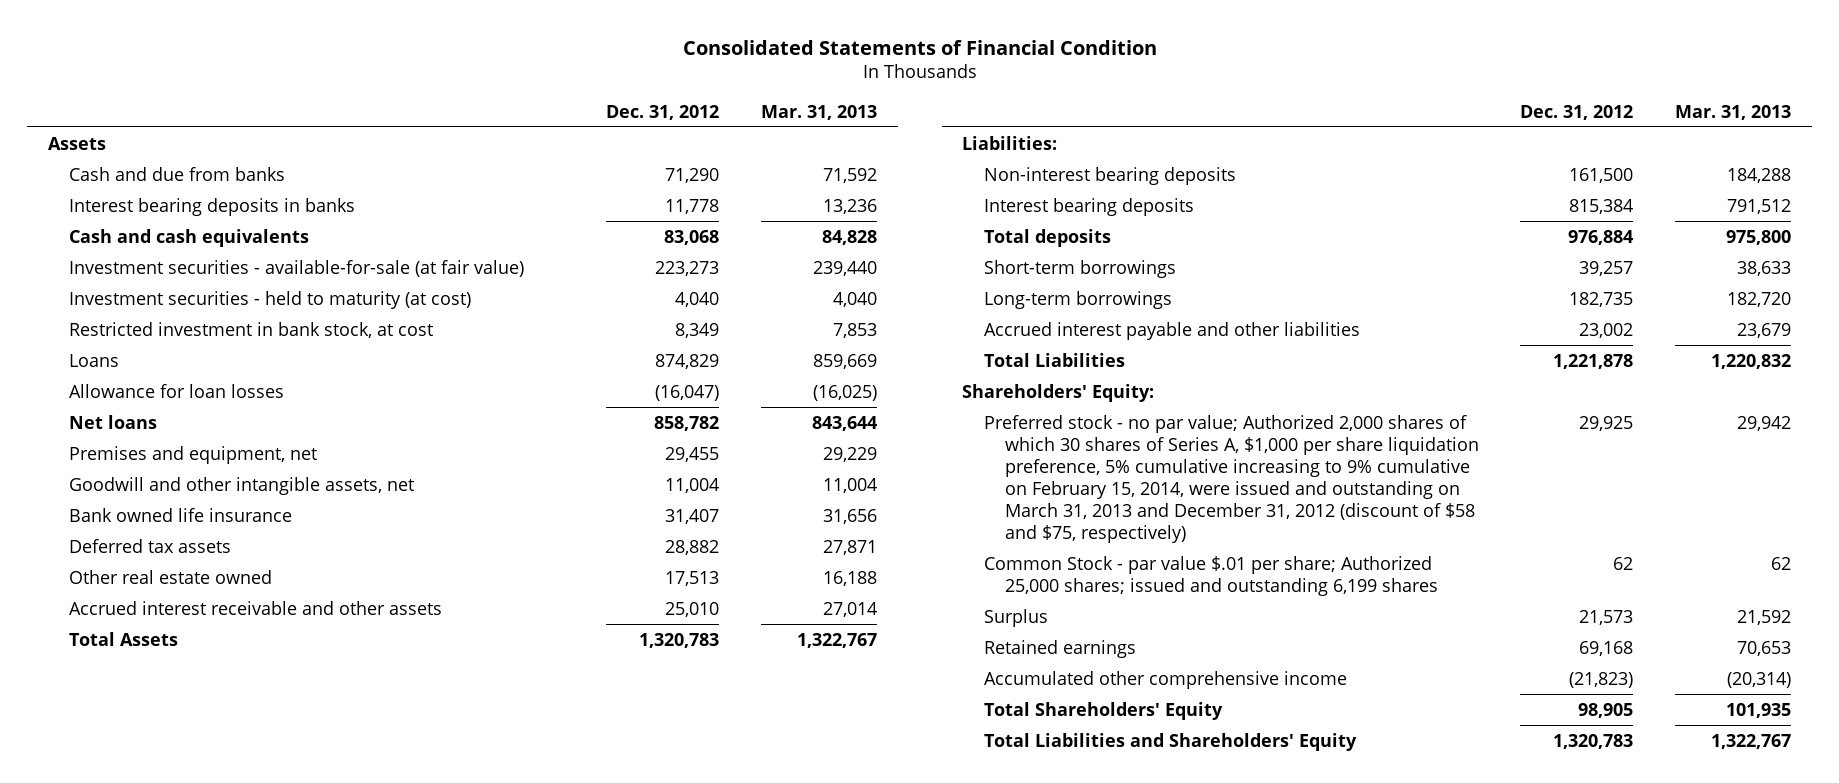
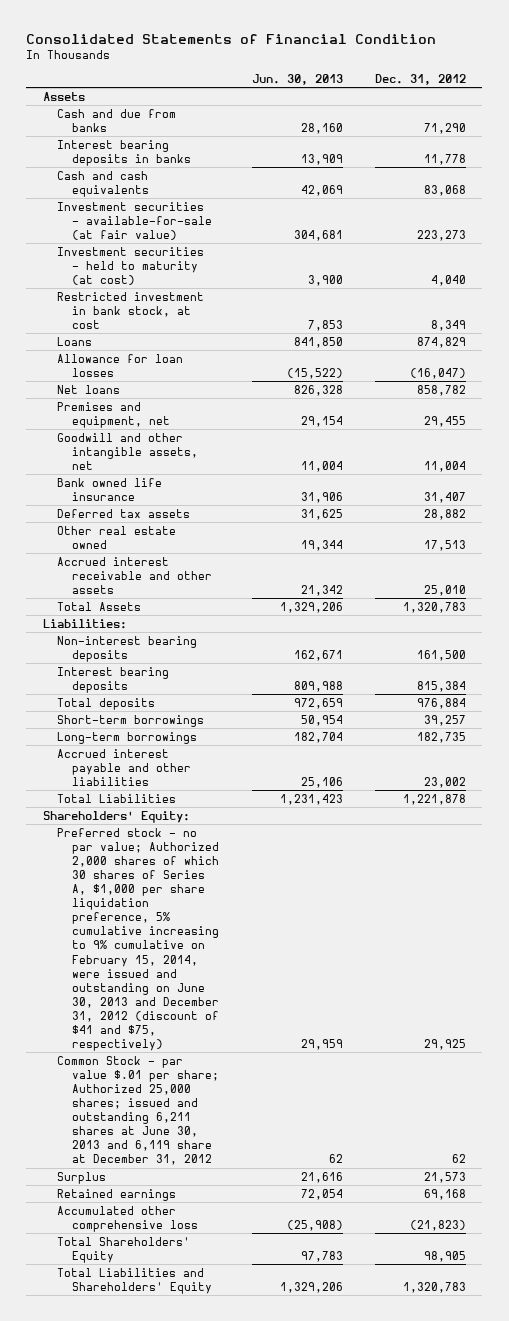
- | Dec. 31, 2012 | Mar. 31, 2013
+ | Jun. 30, 2013 | Dec. 31, 2012
- Preferred stock - no par value; Authorized 2,000 shares of which 30 shares of Series A, $1,000 per share liquidation preference, 5% cumulative increasing to 9% cumulative on February 15, 2014, were issued and outstanding on March 31, 2013 and December 31, 2012 (discount of $58 and $75, respectively) | 29,925 | 29,942
- Common Stock - par value $.01 per share; Authorized 25,000 shares; issued and outstanding 6,199 shares | 62 | 62
+ Preferred stock - no par value; Authorized 2,000 shares of which 30 shares of Series A, $1,000 per share liquidation preference, 5% cumulative increasing to 9% cumulative on February 15, 2014, were issued and outstanding on June 30, 2013 and December 31, 2012 (discount of $41 and $75, respectively) | 29,959 | 29,925
+ Common Stock - par value $.01 per share; Authorized 25,000 shares; issued and outstanding 6,211 shares at June 30, 2013 and 6,119 share at December 31, 2012 | 62 | 62
- Accumulated other comprehensive income | (21,823) | (20,314)
+ Accumulated other comprehensive loss | (25,908) | (21,823)

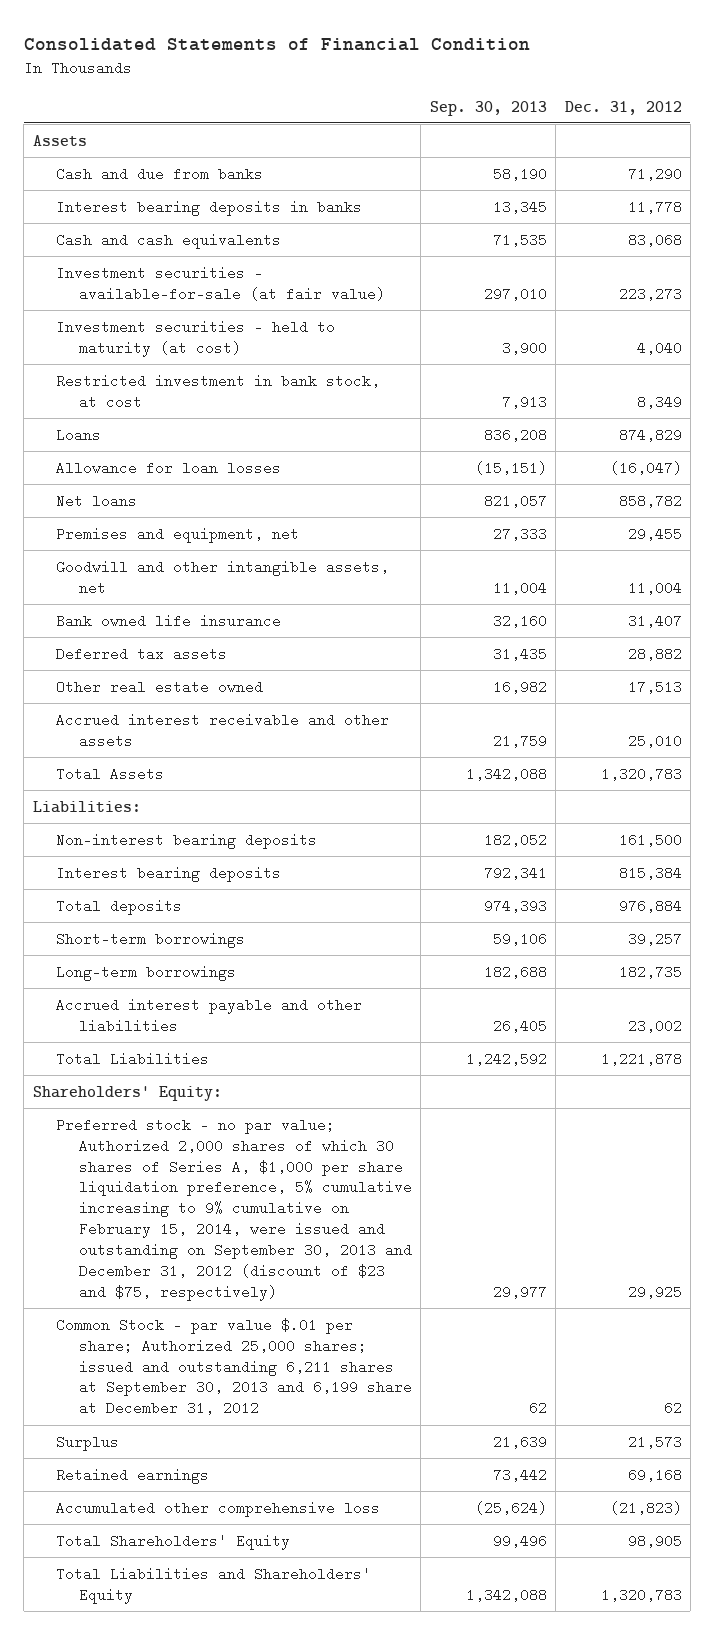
- | Jun. 30, 2013 | Dec. 31, 2012
+ | Sep. 30, 2013 | Dec. 31, 2012
- Preferred stock - no par value; Authorized 2,000 shares of which 30 shares of Series A, $1,000 per share liquidation preference, 5% cumulative increasing to 9% cumulative on February 15, 2014, were issued and outstanding on June 30, 2013 and December 31, 2012 (discount of $41 and $75, respectively) | 29,959 | 29,925
- Common Stock - par value $.01 per share; Authorized 25,000 shares; issued and outstanding 6,211 shares at June 30, 2013 and 6,119 share at December 31, 2012 | 62 | 62
+ Preferred stock - no par value; Authorized 2,000 shares of which 30 shares of Series A, $1,000 per share liquidation preference, 5% cumulative increasing to 9% cumulative on February 15, 2014, were issued and outstanding on September 30, 2013 and December 31, 2012 (discount of $23 and $75, respectively) | 29,977 | 29,925
+ Common Stock - par value $.01 per share; Authorized 25,000 shares; issued and outstanding 6,211 shares at September 30, 2013 and 6,199 share at December 31, 2012 | 62 | 62

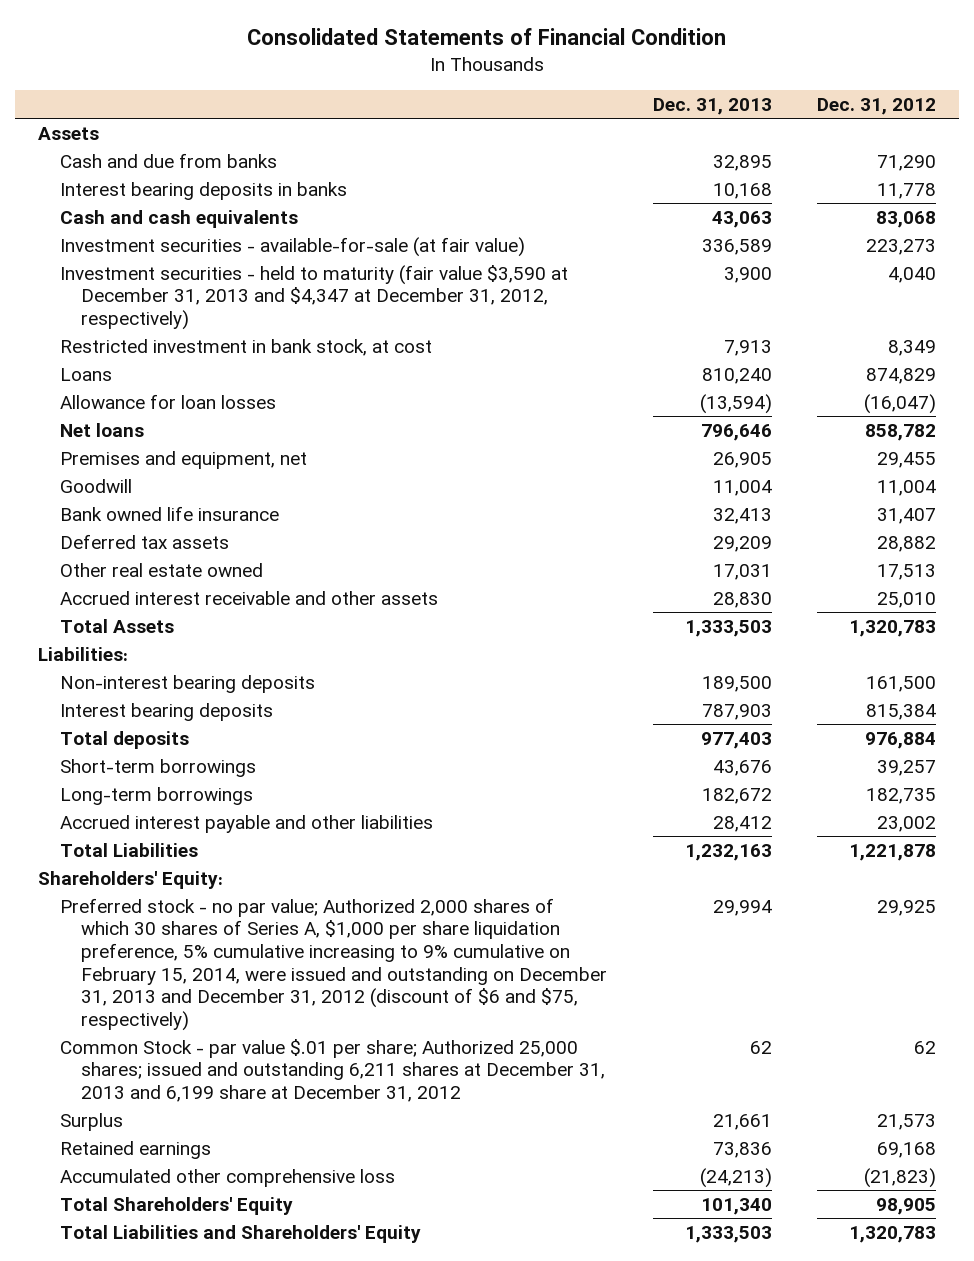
- | Sep. 30, 2013 | Dec. 31, 2012
+ | Dec. 31, 2013 | Dec. 31, 2012
- Investment securities - held to maturity (at cost) | 3,900 | 4,040
+ Investment securities - held to maturity (fair value $3,590 at December 31, 2013 and $4,347 at December 31, 2012, respectively) | 3,900 | 4,040
- Goodwill and other intangible assets, net | 11,004 | 11,004
+ Goodwill | 11,004 | 11,004
- Preferred stock - no par value; Authorized 2,000 shares of which 30 shares of Series A, $1,000 per share liquidation preference, 5% cumulative increasing to 9% cumulative on February 15, 2014, were issued and outstanding on September 30, 2013 and December 31, 2012 (discount of $23 and $75, respectively) | 29,977 | 29,925
- Common Stock - par value $.01 per share; Authorized 25,000 shares; issued and outstanding 6,211 shares at September 30, 2013 and 6,199 share at December 31, 2012 | 62 | 62
+ Preferred stock - no par value; Authorized 2,000 shares of which 30 shares of Series A, $1,000 per share liquidation preference, 5% cumulative increasing to 9% cumulative on February 15, 2014, were issued and outstanding on December 31, 2013 and December 31, 2012 (discount of $6 and $75, respectively) | 29,994 | 29,925
+ Common Stock - par value $.01 per share; Authorized 25,000 shares; issued and outstanding 6,211 shares at December 31, 2013 and 6,199 share at December 31, 2012 | 62 | 62

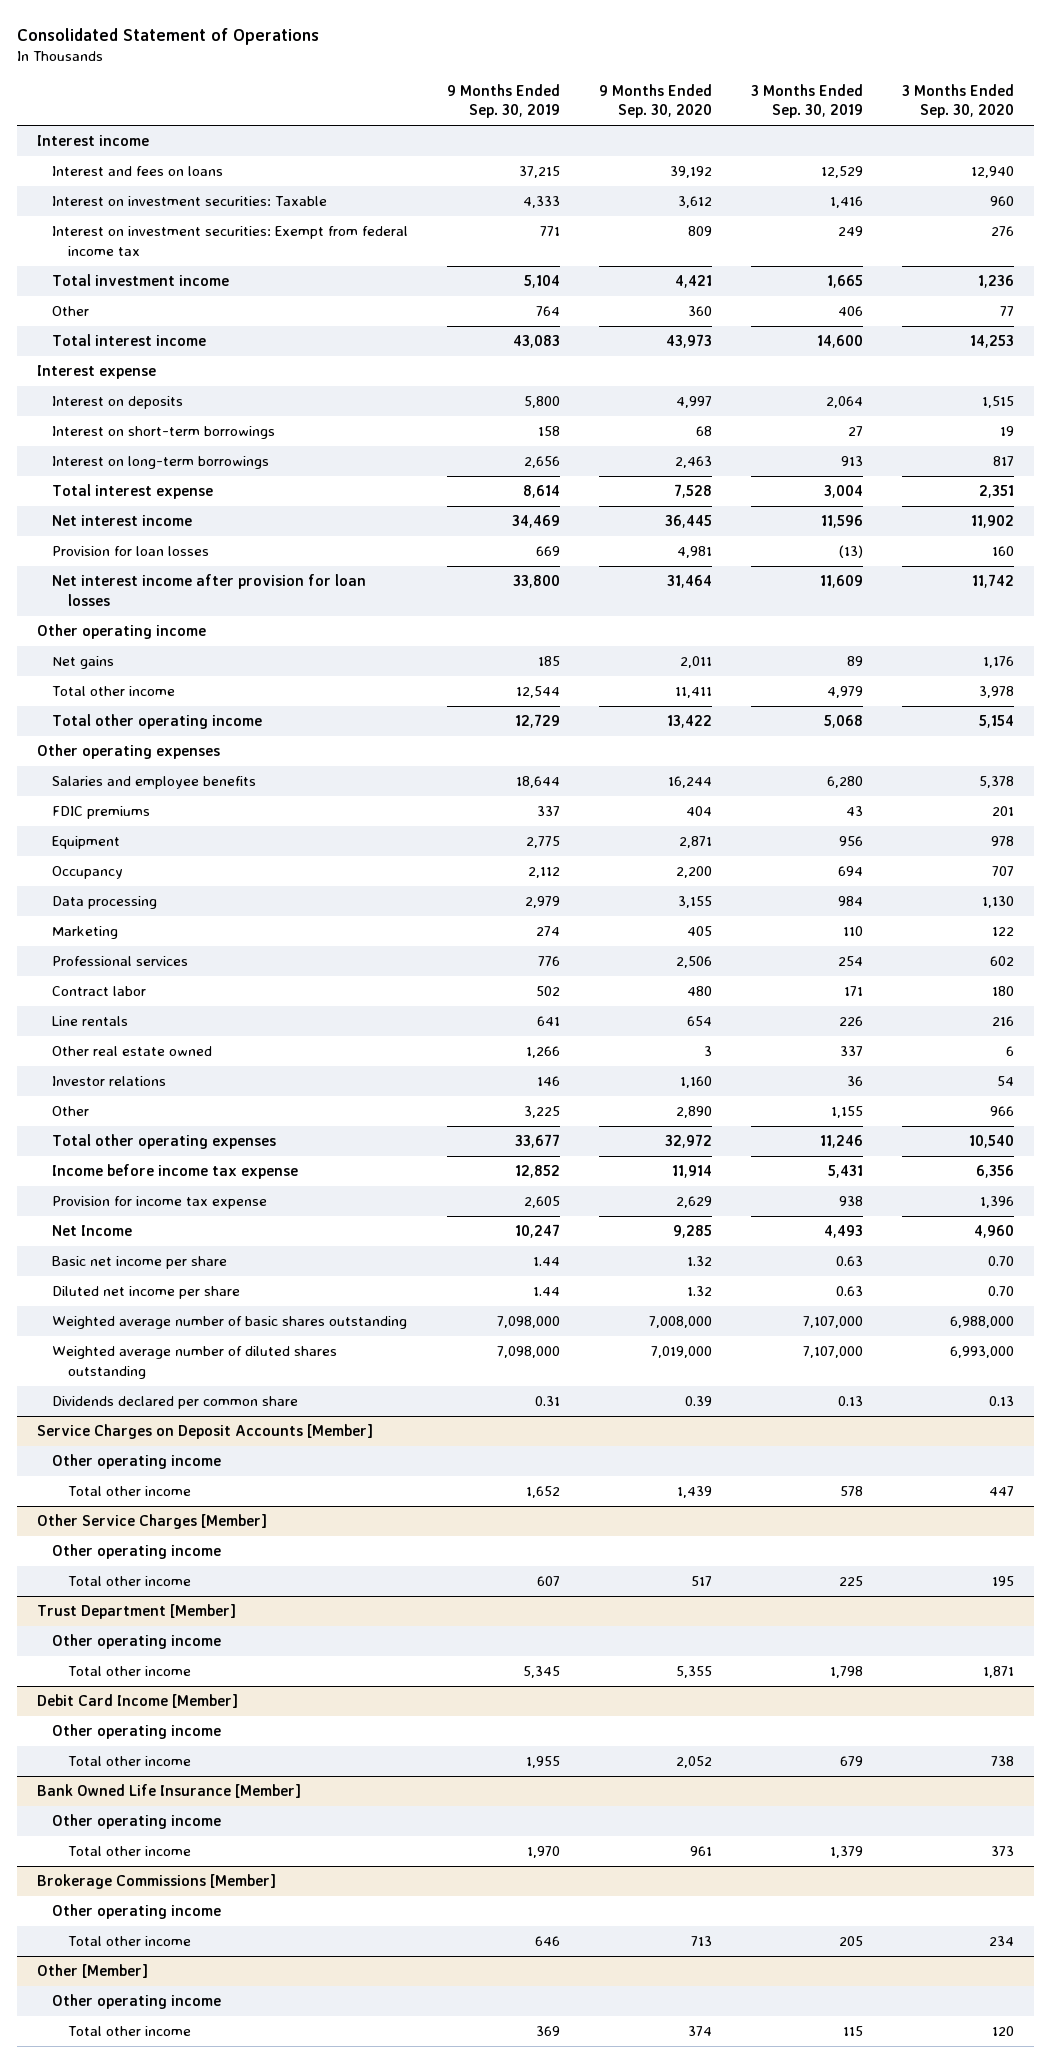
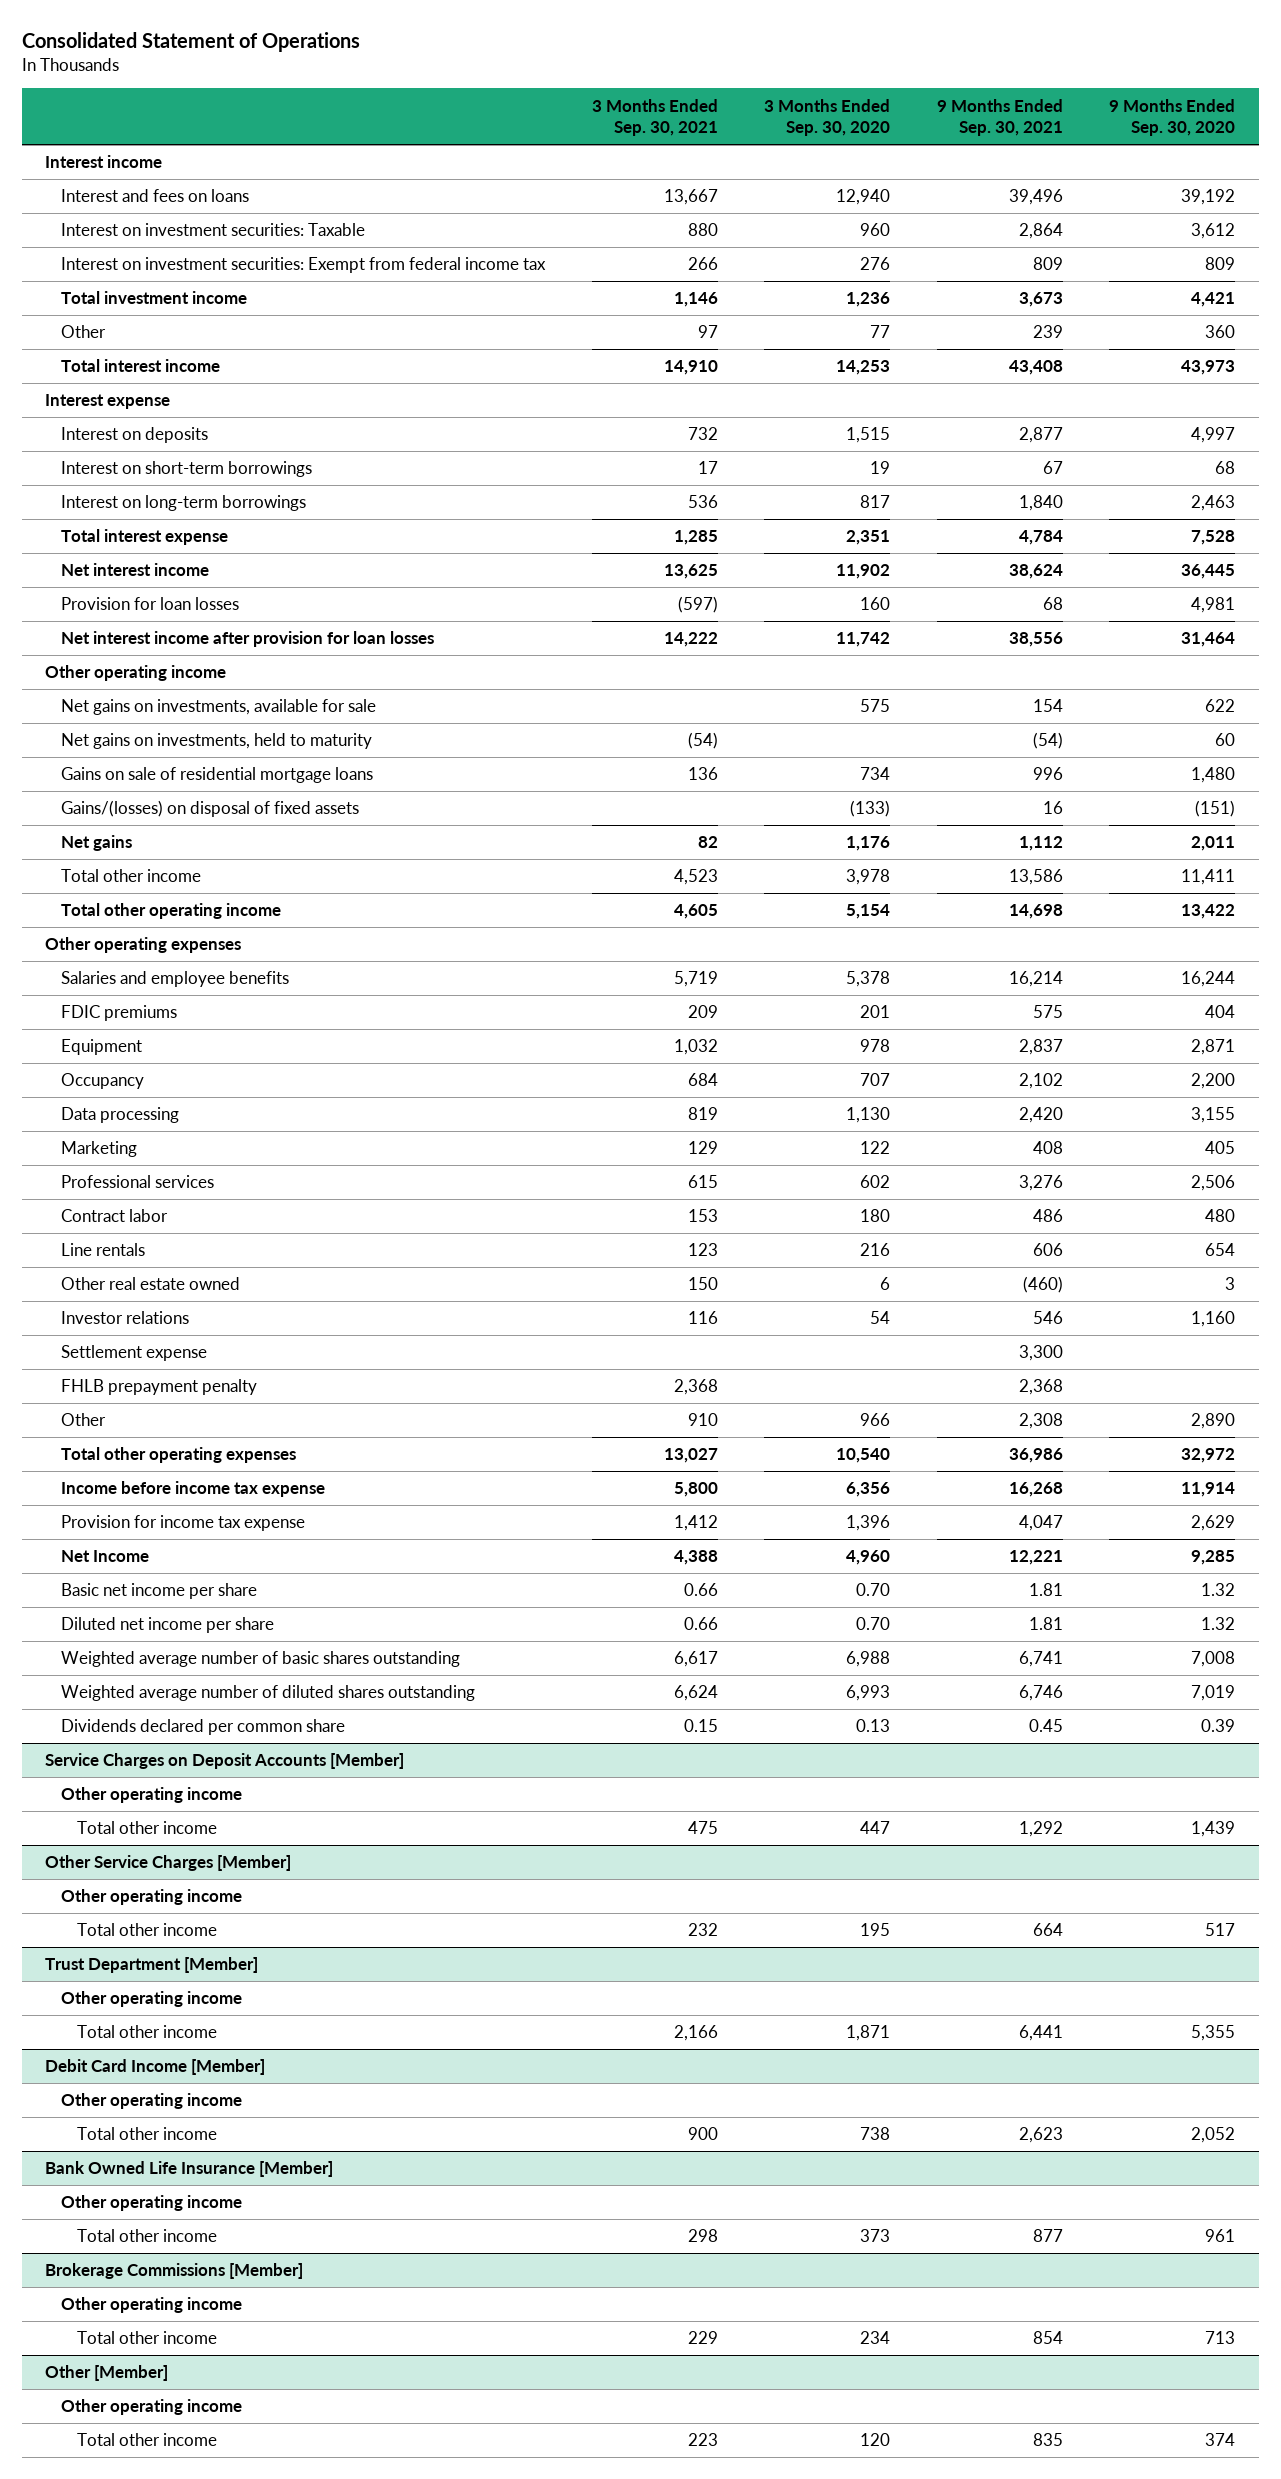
- | 9 Months Ended Sep. 30, 2019 | 9 Months Ended Sep. 30, 2020 | 3 Months Ended Sep. 30, 2019 | 3 Months Ended Sep. 30, 2020
+ | 3 Months Ended Sep. 30, 2021 | 3 Months Ended Sep. 30, 2020 | 9 Months Ended Sep. 30, 2021 | 9 Months Ended Sep. 30, 2020
+ Net gains on investments, available for sale | | 575 | 154 | 622
+ Net gains on investments, held to maturity | (54) | | (54) | 60
+ Gains on sale of residential mortgage loans | 136 | 734 | 996 | 1,480
+ Gains/(losses) on disposal of fixed assets | | (133) | 16 | (151)
+ Settlement expense | | | 3,300 |
+ FHLB prepayment penalty | 2,368 | | 2,368 |
- Weighted average number of basic shares outstanding | 7,098,000 | 7,008,000 | 7,107,000 | 6,988,000
- Weighted average number of diluted shares outstanding | 7,098,000 | 7,019,000 | 7,107,000 | 6,993,000
+ Weighted average number of basic shares outstanding | 6,617 | 6,988 | 6,741 | 7,008
+ Weighted average number of diluted shares outstanding | 6,624 | 6,993 | 6,746 | 7,019

